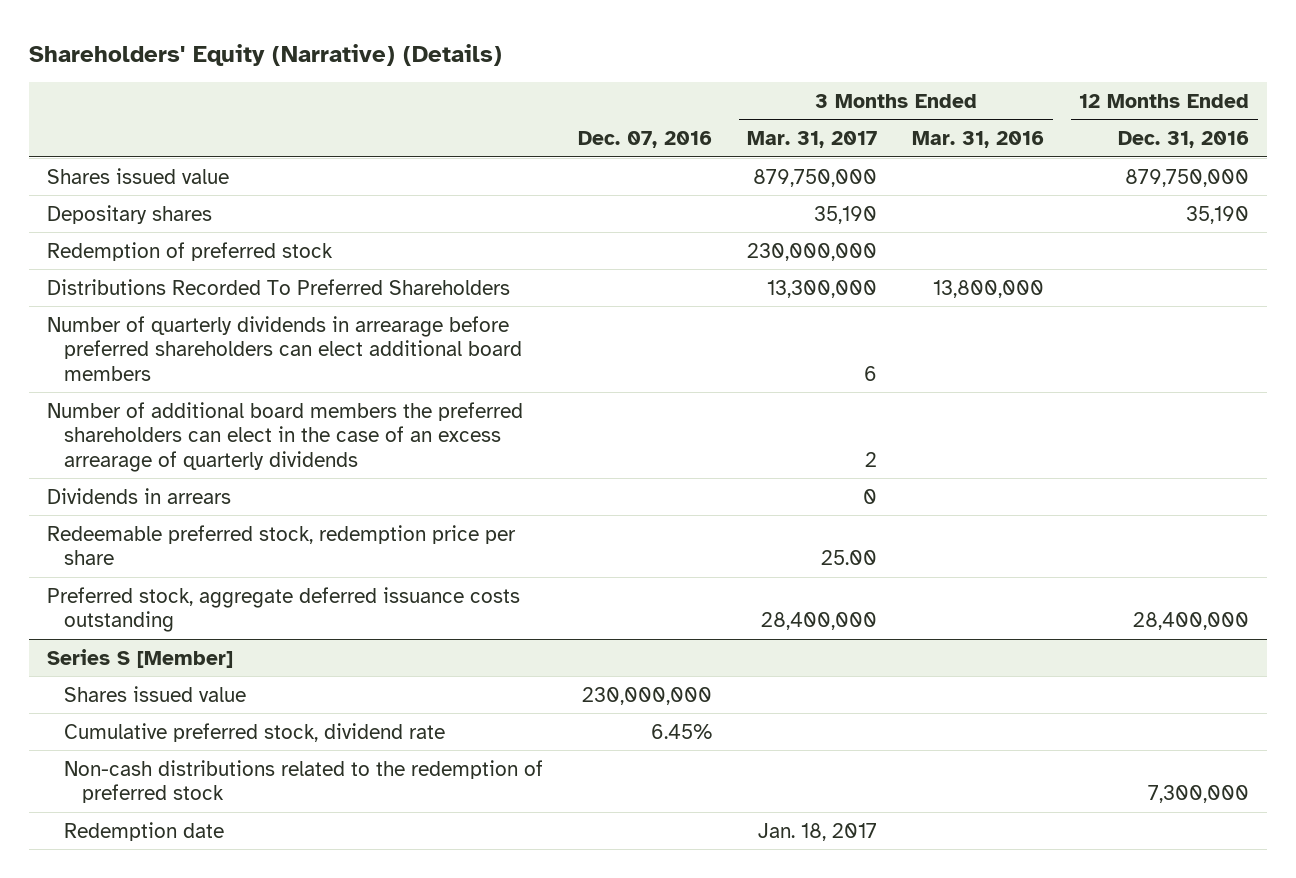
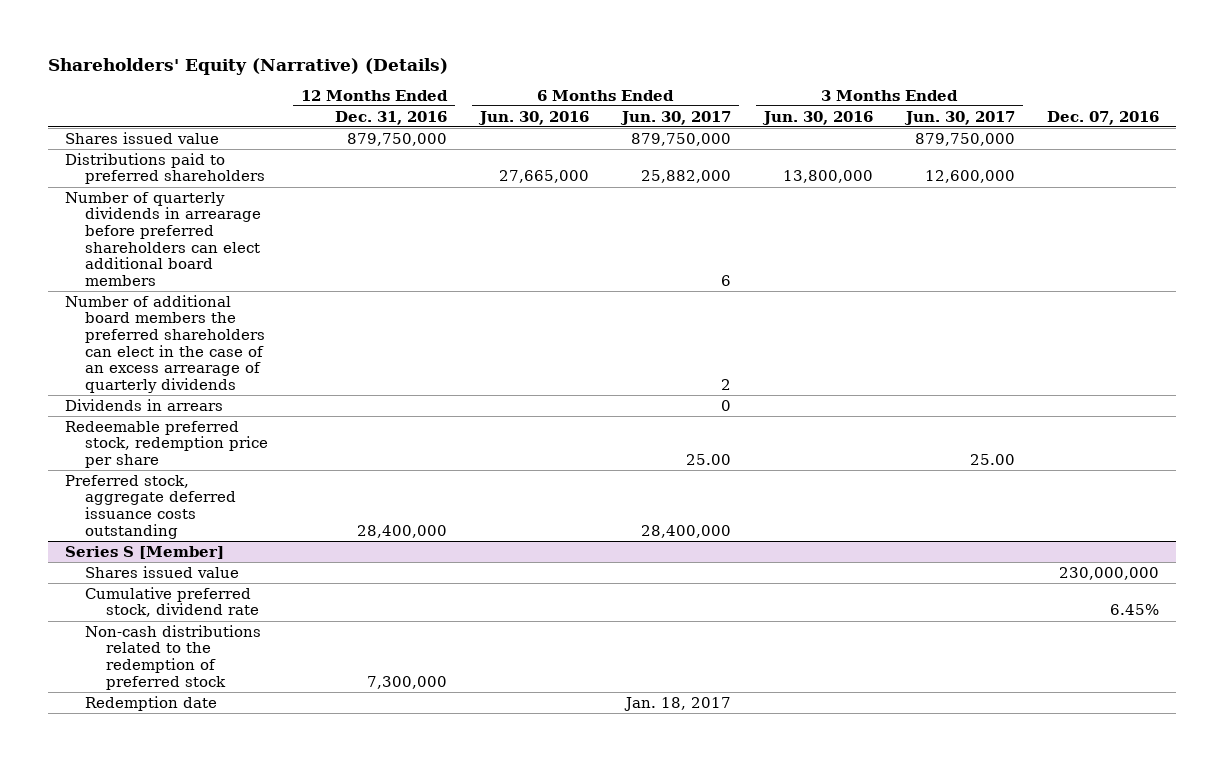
- | Dec. 07, 2016 | 3 Months Ended Mar. 31, 2017 | 3 Months Ended Mar. 31, 2016 | 12 Months Ended Dec. 31, 2016
+ | 12 Months Ended Dec. 31, 2016 | 6 Months Ended Jun. 30, 2016 | 6 Months Ended Jun. 30, 2017 | 3 Months Ended Jun. 30, 2016 | 3 Months Ended Jun. 30, 2017 | Dec. 07, 2016
- Depositary shares | | 35,190 | | 35,190
- Redemption of preferred stock | | 230,000,000 | |
- Distributions Recorded To Preferred Shareholders | | 13,300,000 | 13,800,000 |
+ Distributions paid to preferred shareholders | | 27,665,000 | 25,882,000 | 13,800,000 | 12,600,000 |

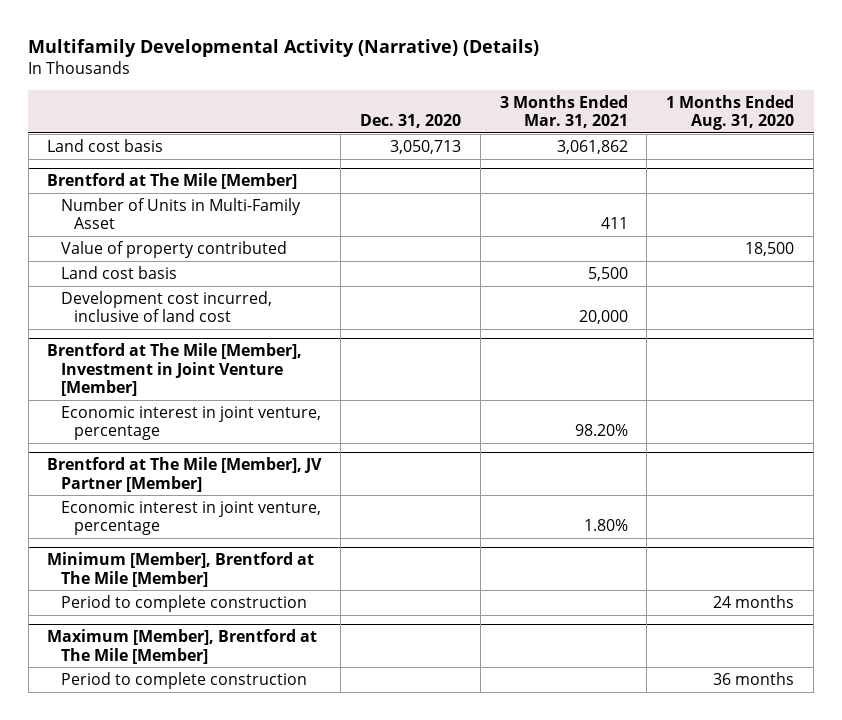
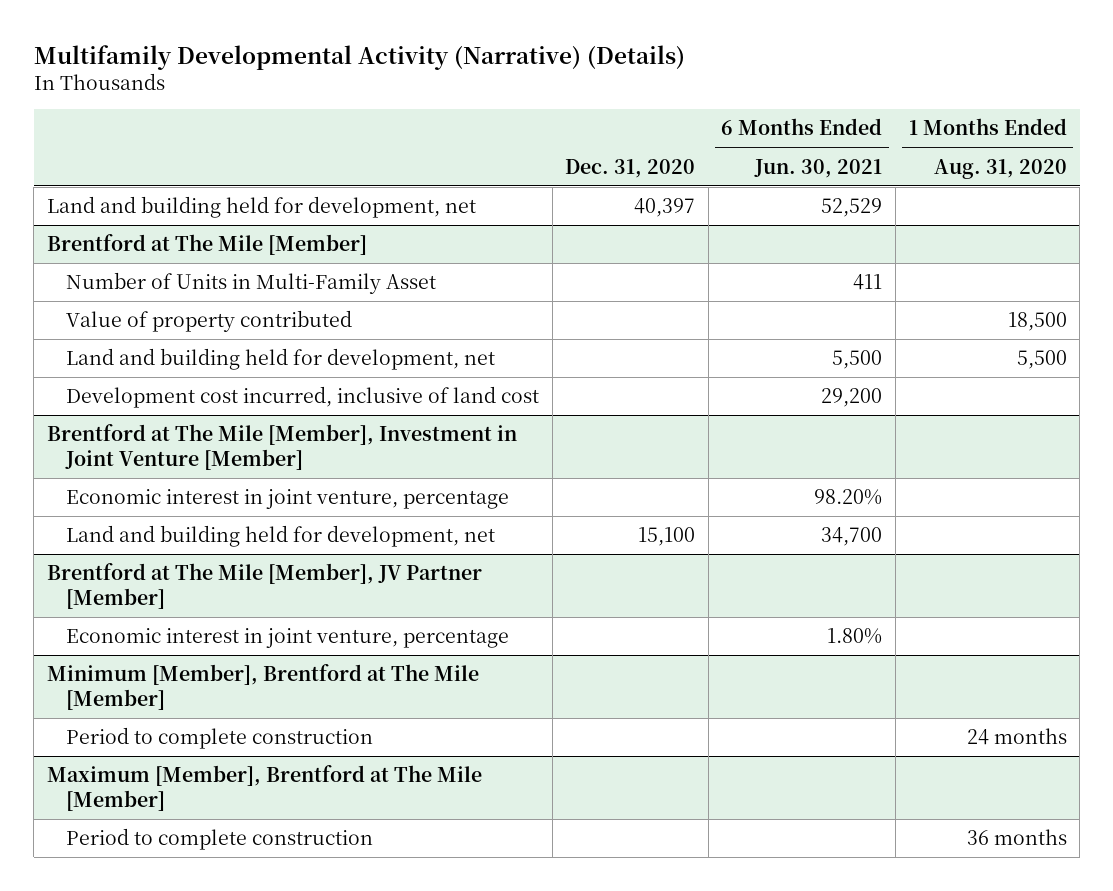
- | Dec. 31, 2020 | 3 Months Ended Mar. 31, 2021 | 1 Months Ended Aug. 31, 2020
+ | Dec. 31, 2020 | 6 Months Ended Jun. 30, 2021 | 1 Months Ended Aug. 31, 2020
- Land cost basis | 3,050,713 | 3,061,862 |
+ Land and building held for development, net | 40,397 | 52,529 |
@ Brentford at The Mile [Member]
- Land cost basis | | 5,500 |
+ Land and building held for development, net | | 5,500 | 5,500
@ Brentford at The Mile [Member], Investment in Joint Venture [Member]
+ Land and building held for development, net | 15,100 | 34,700 |

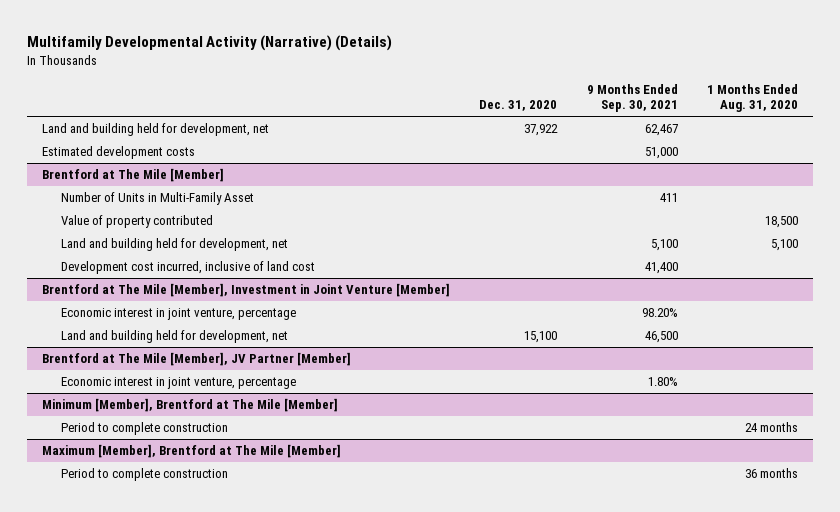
- | Dec. 31, 2020 | 6 Months Ended Jun. 30, 2021 | 1 Months Ended Aug. 31, 2020
+ | Dec. 31, 2020 | 9 Months Ended Sep. 30, 2021 | 1 Months Ended Aug. 31, 2020
- Land and building held for development, net | 40,397 | 52,529 |
+ Land and building held for development, net | 37,922 | 62,467 |
+ Estimated development costs | | 51,000 |
@ Brentford at The Mile [Member]
- Land and building held for development, net | | 5,500 | 5,500
+ Land and building held for development, net | | 5,100 | 5,100

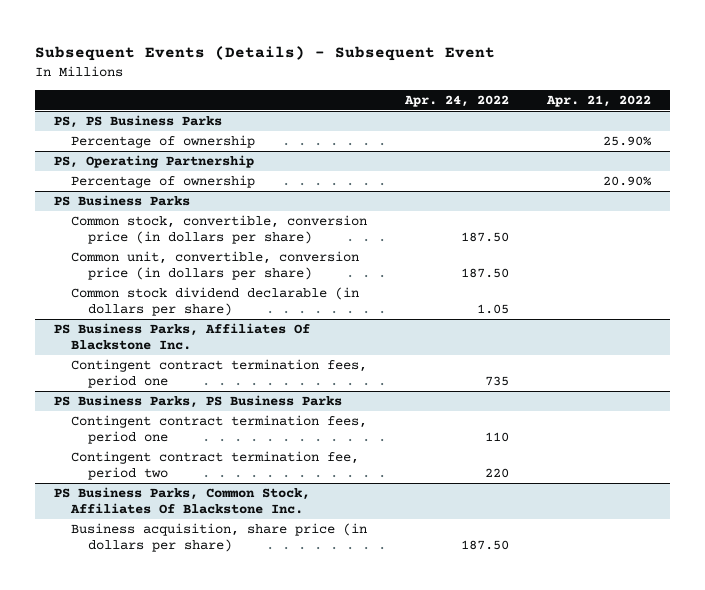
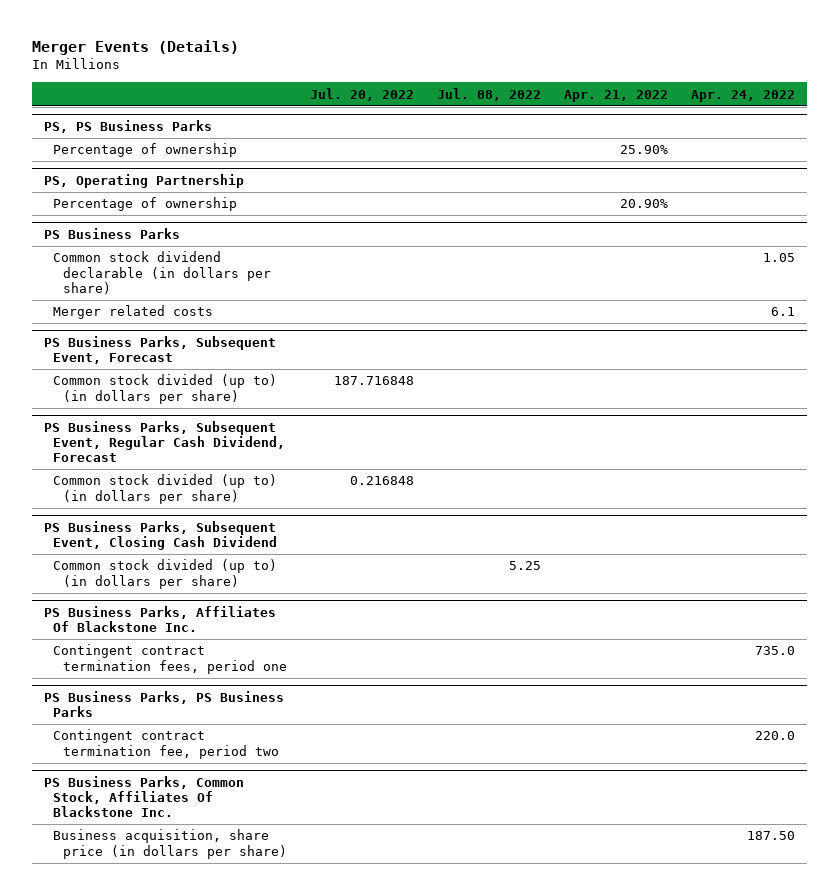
- Subsequent Events (Details) - Subsequent Event
+ Merger Events (Details)
- | Apr. 24, 2022 | Apr. 21, 2022
+ | Jul. 20, 2022 | Jul. 08, 2022 | Apr. 21, 2022 | Apr. 24, 2022
@ PS Business Parks
- Common stock, convertible, conversion price (in dollars per share) | 187.50 |
- Common unit, convertible, conversion price (in dollars per share) | 187.50 |
+ Merger related costs | | | | 6.1
+ PS Business Parks, Subsequent Event, Forecast
+ Common stock divided (up to) (in dollars per share) | 187.716848 | | |
+ PS Business Parks, Subsequent Event, Regular Cash Dividend, Forecast
+ Common stock divided (up to) (in dollars per share) | 0.216848 | | |
+ PS Business Parks, Subsequent Event, Closing Cash Dividend
+ Common stock divided (up to) (in dollars per share) | | 5.25 | |
@ PS Business Parks, Affiliates Of Blackstone Inc.
- Contingent contract termination fees, period one | 735 |
+ Contingent contract termination fees, period one | | | | 735.0
@ PS Business Parks, PS Business Parks
- Contingent contract termination fees, period one | 110 |
- Contingent contract termination fee, period two | 220 |
+ Contingent contract termination fee, period two | | | | 220.0

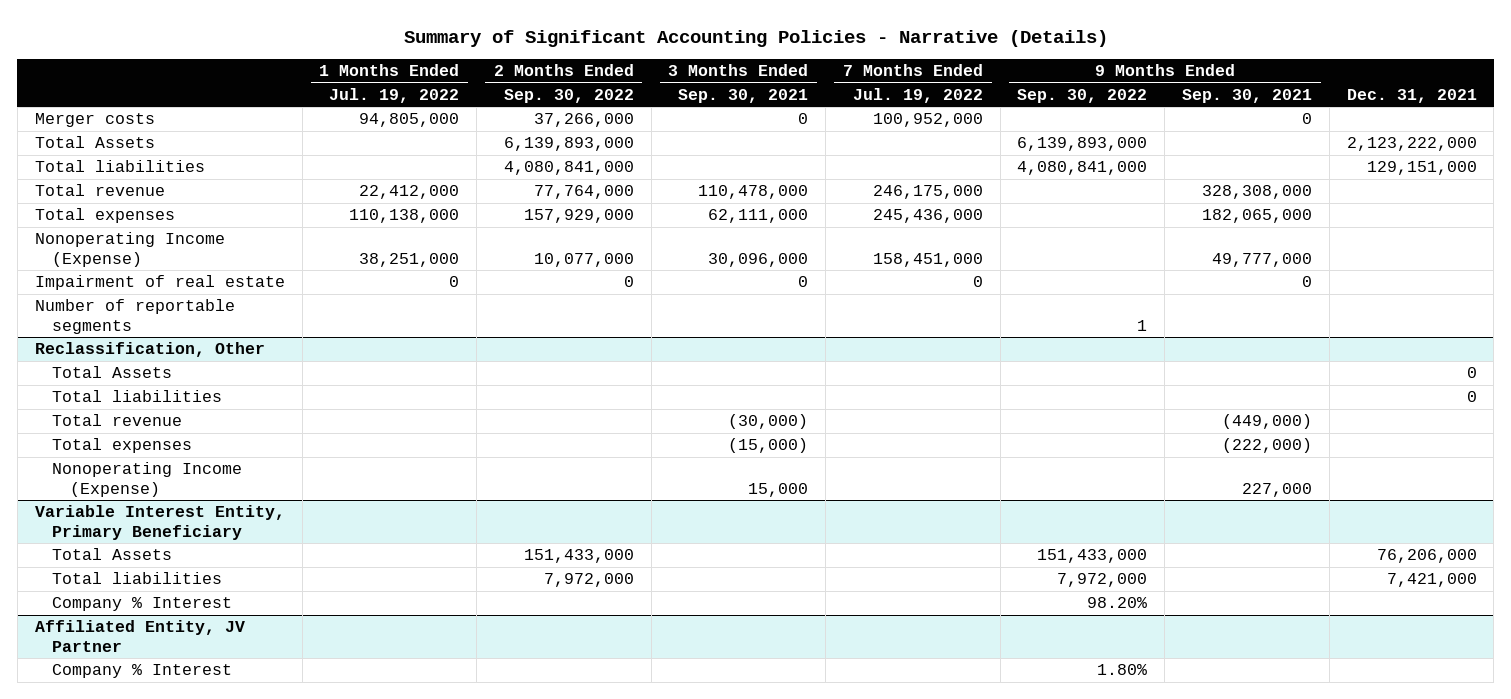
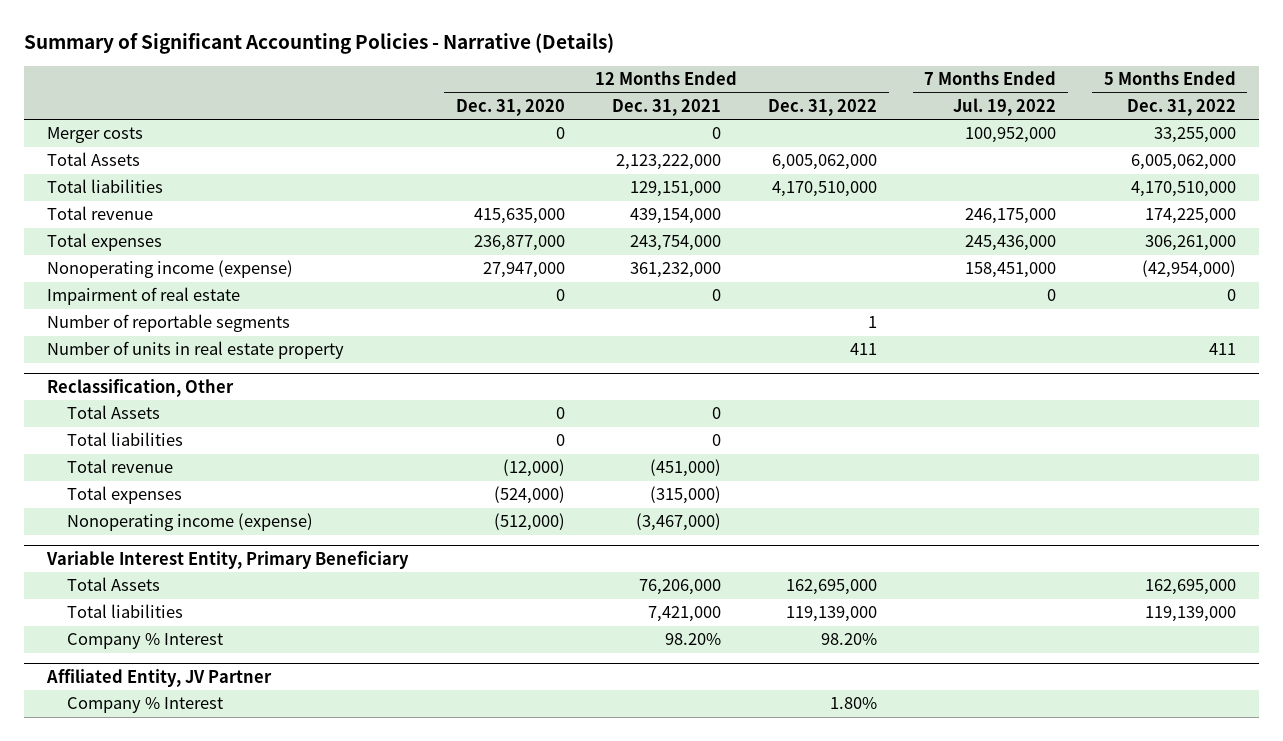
- | 1 Months Ended Jul. 19, 2022 | 2 Months Ended Sep. 30, 2022 | 3 Months Ended Sep. 30, 2021 | 7 Months Ended Jul. 19, 2022 | 9 Months Ended Sep. 30, 2022 | 9 Months Ended Sep. 30, 2021 | Dec. 31, 2021
+ | 12 Months Ended Dec. 31, 2020 | 12 Months Ended Dec. 31, 2021 | 12 Months Ended Dec. 31, 2022 | 7 Months Ended Jul. 19, 2022 | 5 Months Ended Dec. 31, 2022
- Nonoperating Income (Expense) | 38,251,000 | 10,077,000 | 30,096,000 | 158,451,000 | | 49,777,000 |
+ Nonoperating income (expense) | 27,947,000 | 361,232,000 | | 158,451,000 | (42,954,000)
+ Number of units in real estate property | | | 411 | | 411
@ Reclassification, Other
- Nonoperating Income (Expense) | | | 15,000 | | | 227,000 |
+ Nonoperating income (expense) | (512,000) | (3,467,000) | | |

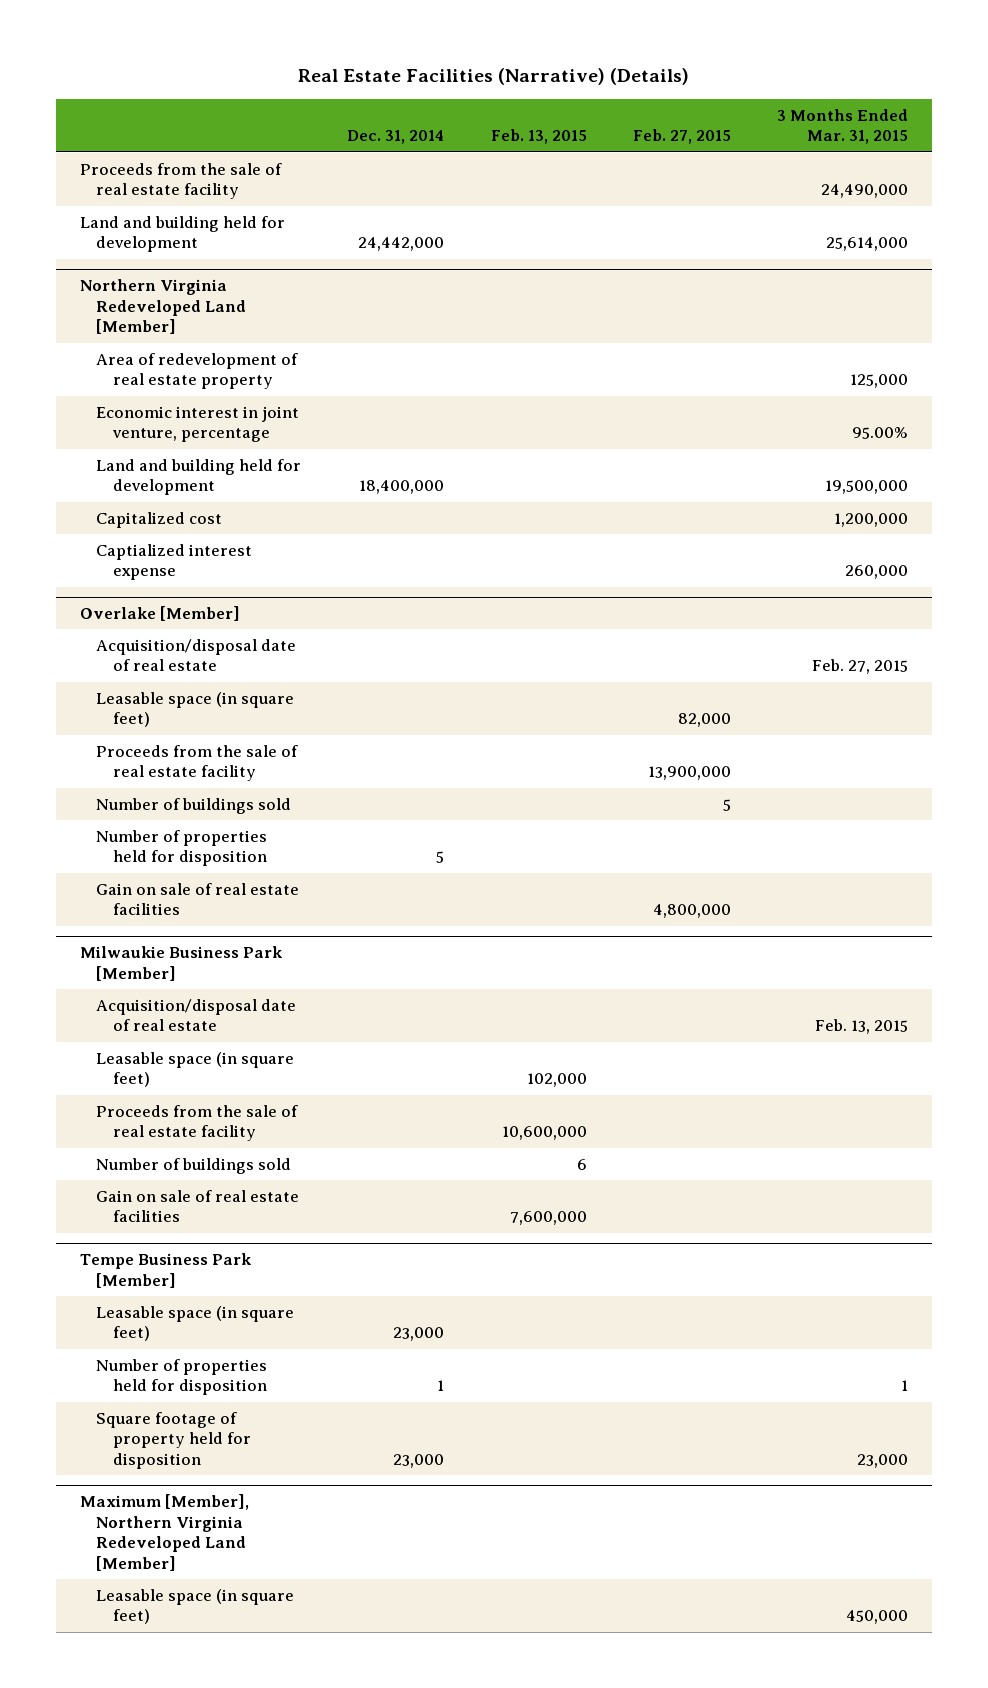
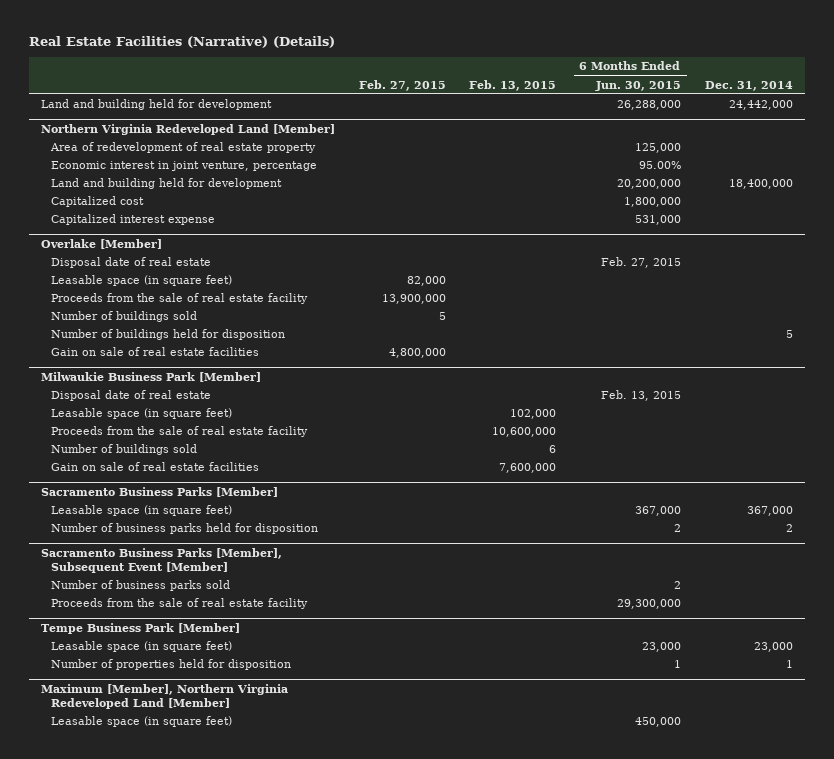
- | Dec. 31, 2014 | Feb. 13, 2015 | Feb. 27, 2015 | 3 Months Ended Mar. 31, 2015
+ | Feb. 27, 2015 | Feb. 13, 2015 | 6 Months Ended Jun. 30, 2015 | Dec. 31, 2014
- Proceeds from the sale of real estate facility | | | | 24,490,000
@ Northern Virginia Redeveloped Land [Member]
- Captialized interest expense | | | | 260,000
+ Capitalized interest expense | | | 531,000 |
@ Overlake [Member]
- Acquisition/disposal date of real estate | | | | Feb. 27, 2015
+ Disposal date of real estate | | | Feb. 27, 2015 |
- Number of properties held for disposition | 5 | | |
+ Number of buildings held for disposition | | | | 5
@ Milwaukie Business Park [Member]
- Acquisition/disposal date of real estate | | | | Feb. 13, 2015
+ Disposal date of real estate | | | Feb. 13, 2015 |
+ Sacramento Business Parks [Member]
+ Leasable space (in square feet) | | | 367,000 | 367,000
+ Number of business parks held for disposition | | | 2 | 2
+ Sacramento Business Parks [Member], Subsequent Event [Member]
+ Number of business parks sold | | | 2 |
+ Proceeds from the sale of real estate facility | | | 29,300,000 |
@ Tempe Business Park [Member]
- Square footage of property held for disposition | 23,000 | | | 23,000

